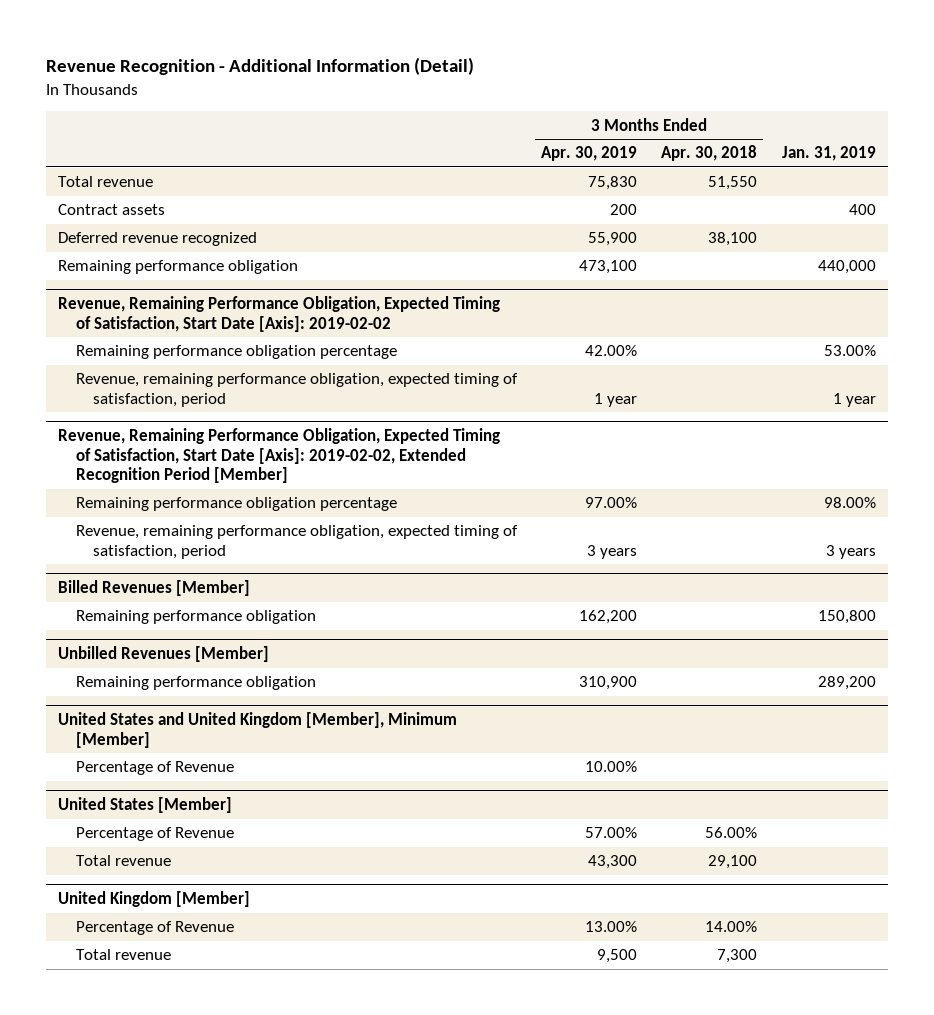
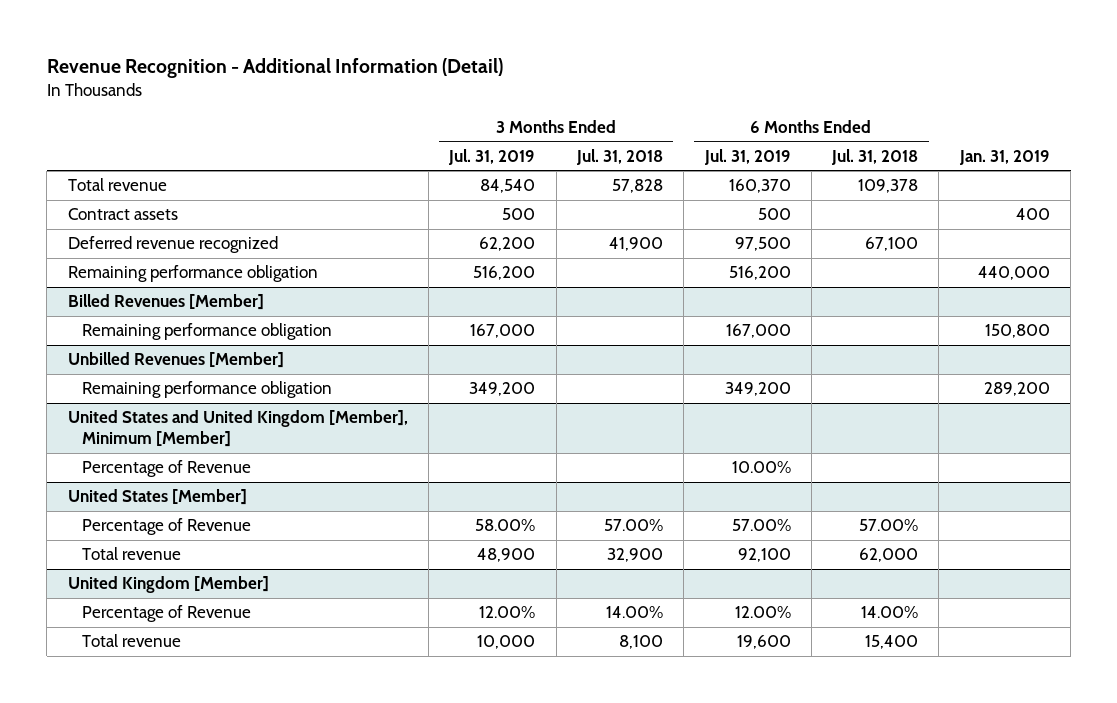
- | 3 Months Ended Apr. 30, 2019 | 3 Months Ended Apr. 30, 2018 | Jan. 31, 2019
+ | 3 Months Ended Jul. 31, 2019 | 3 Months Ended Jul. 31, 2018 | 6 Months Ended Jul. 31, 2019 | 6 Months Ended Jul. 31, 2018 | Jan. 31, 2019
- Revenue, Remaining Performance Obligation, Expected Timing of Satisfaction, Start Date [Axis]: 2019-02-02
- Remaining performance obligation percentage | 42.00% | | 53.00%
- Revenue, remaining performance obligation, expected timing of satisfaction, period | 1 year | | 1 year
- Revenue, Remaining Performance Obligation, Expected Timing of Satisfaction, Start Date [Axis]: 2019-02-02, Extended Recognition Period [Member]
- Remaining performance obligation percentage | 97.00% | | 98.00%
- Revenue, remaining performance obligation, expected timing of satisfaction, period | 3 years | | 3 years

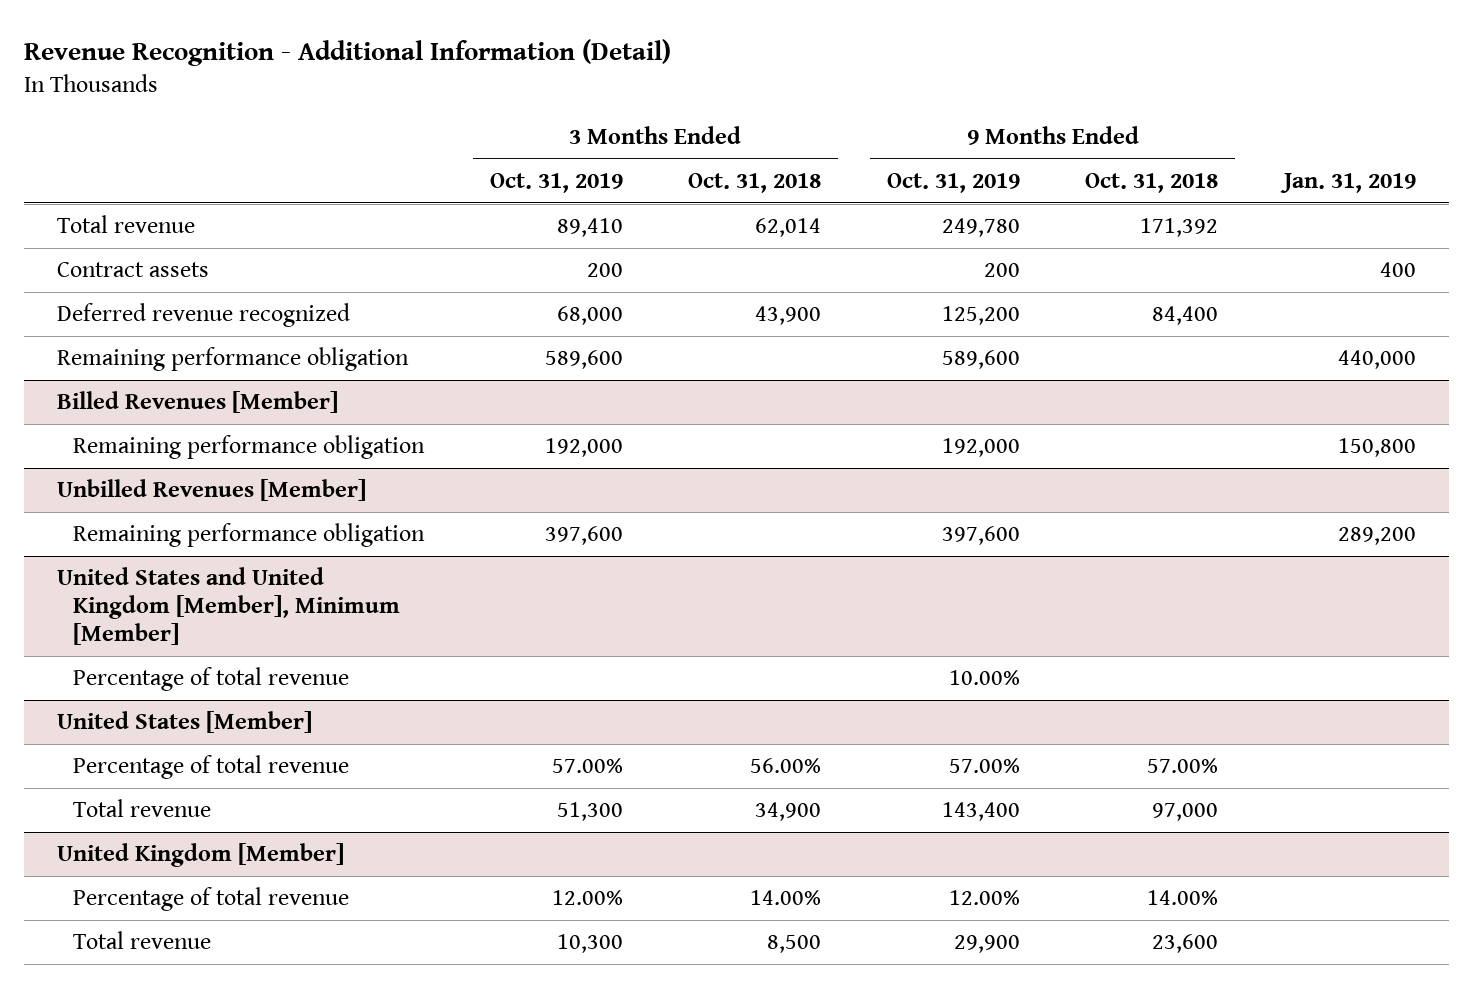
- | 3 Months Ended Jul. 31, 2019 | 3 Months Ended Jul. 31, 2018 | 6 Months Ended Jul. 31, 2019 | 6 Months Ended Jul. 31, 2018 | Jan. 31, 2019
+ | 3 Months Ended Oct. 31, 2019 | 3 Months Ended Oct. 31, 2018 | 9 Months Ended Oct. 31, 2019 | 9 Months Ended Oct. 31, 2018 | Jan. 31, 2019
@ United States and United Kingdom [Member], Minimum [Member]
- Percentage of Revenue | | | 10.00% | |
+ Percentage of total revenue | | | 10.00% | |
@ United States [Member]
- Percentage of Revenue | 58.00% | 57.00% | 57.00% | 57.00% |
+ Percentage of total revenue | 57.00% | 56.00% | 57.00% | 57.00% |
@ United Kingdom [Member]
- Percentage of Revenue | 12.00% | 14.00% | 12.00% | 14.00% |
+ Percentage of total revenue | 12.00% | 14.00% | 12.00% | 14.00% |

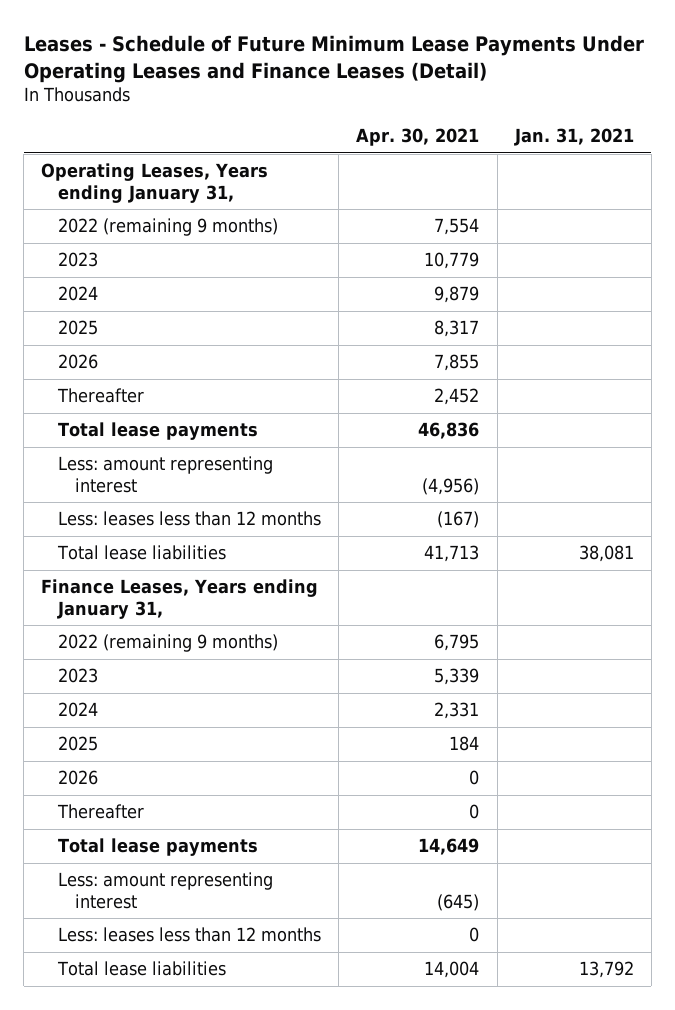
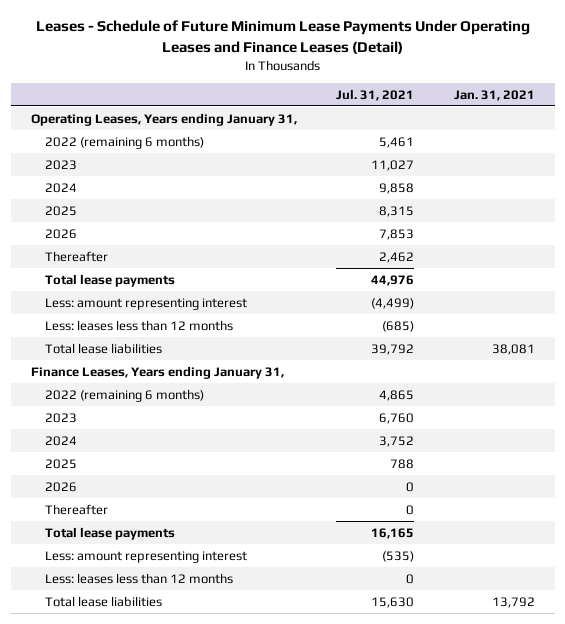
- | Apr. 30, 2021 | Jan. 31, 2021
+ | Jul. 31, 2021 | Jan. 31, 2021
- 2022 (remaining 9 months) | 7,554 |
+ 2022 (remaining 6 months) | 5,461 |
- 2022 (remaining 9 months) | 6,795 |
+ 2022 (remaining 6 months) | 4,865 |

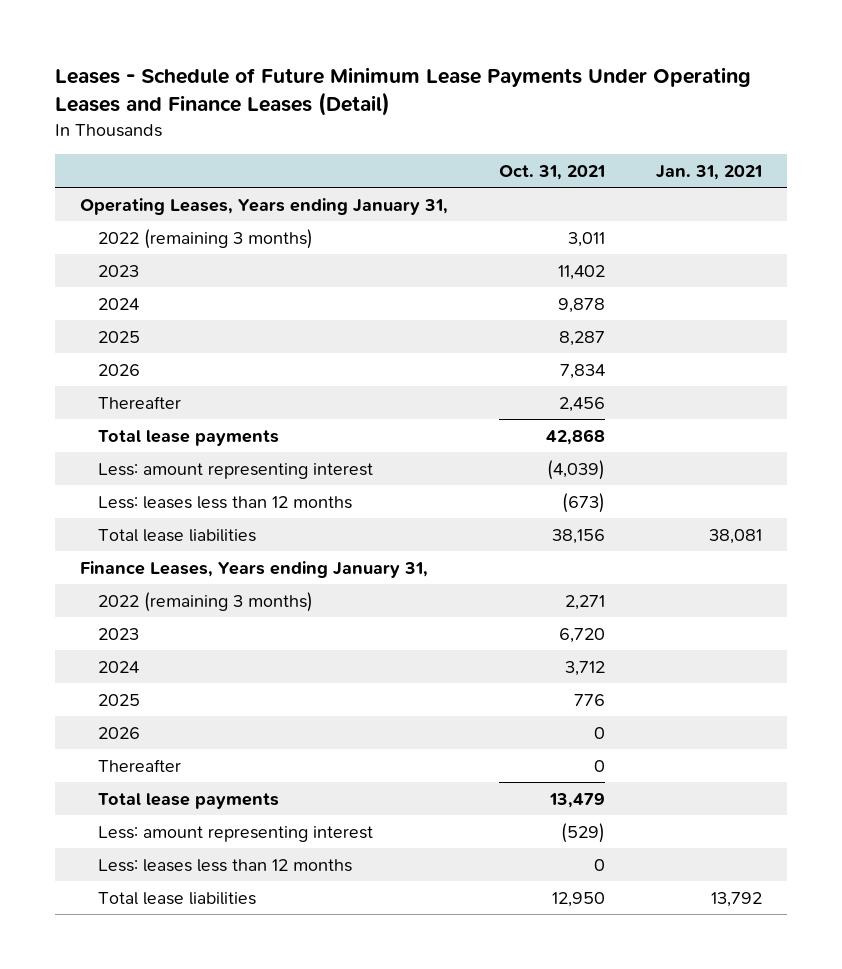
- | Jul. 31, 2021 | Jan. 31, 2021
+ | Oct. 31, 2021 | Jan. 31, 2021
- 2022 (remaining 6 months) | 5,461 |
+ 2022 (remaining 3 months) | 3,011 |
- 2022 (remaining 6 months) | 4,865 |
+ 2022 (remaining 3 months) | 2,271 |

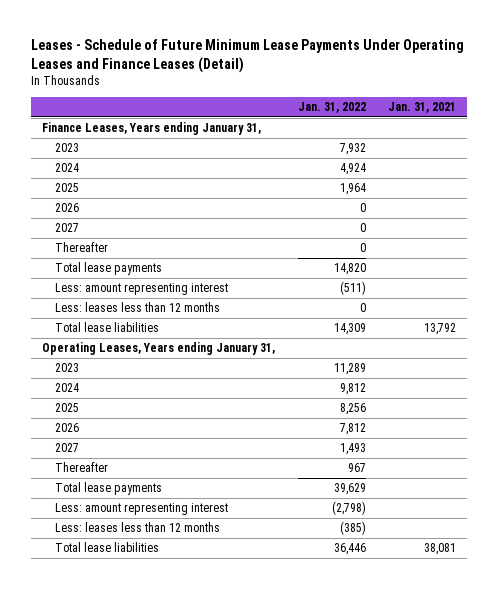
- | Oct. 31, 2021 | Jan. 31, 2021
+ | Jan. 31, 2022 | Jan. 31, 2021
- 2022 (remaining 3 months) | 3,011 |
moved up: Finance Leases, Years ending January 31,
+ 2027 | 0 |
- 2022 (remaining 3 months) | 2,271 |
moved up: Total lease liabilities | 14,309 | 13,792
moved down: Operating Leases, Years ending January 31,
+ 2027 | 1,493 |
moved down: Total lease liabilities | 36,446 | 38,081

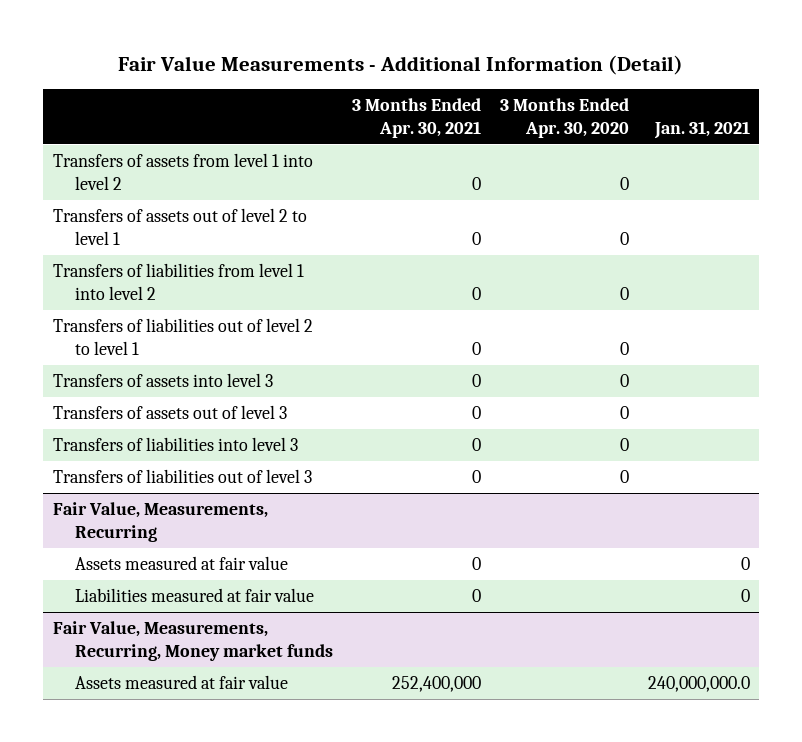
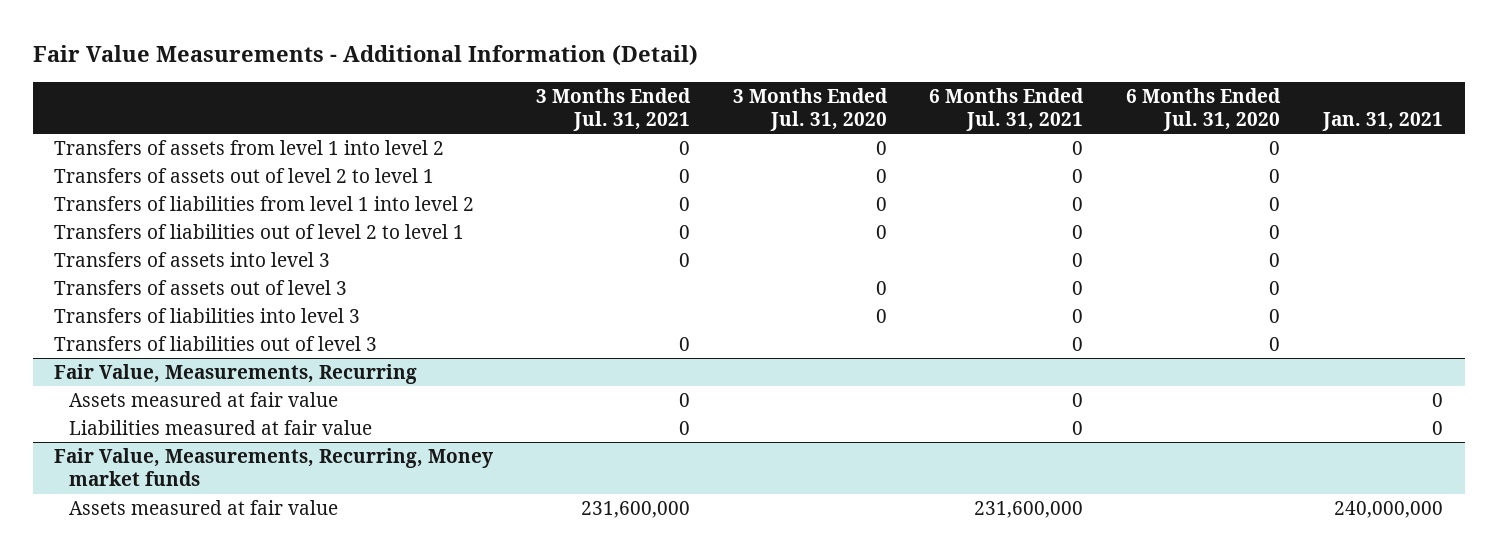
- | 3 Months Ended Apr. 30, 2021 | 3 Months Ended Apr. 30, 2020 | Jan. 31, 2021
+ | 3 Months Ended Jul. 31, 2021 | 3 Months Ended Jul. 31, 2020 | 6 Months Ended Jul. 31, 2021 | 6 Months Ended Jul. 31, 2020 | Jan. 31, 2021
@ Fair Value, Measurements, Recurring, Money market funds
- Assets measured at fair value | 252,400,000 | | 240,000,000.0
+ Assets measured at fair value | 231,600,000 | | 231,600,000 | | 240,000,000

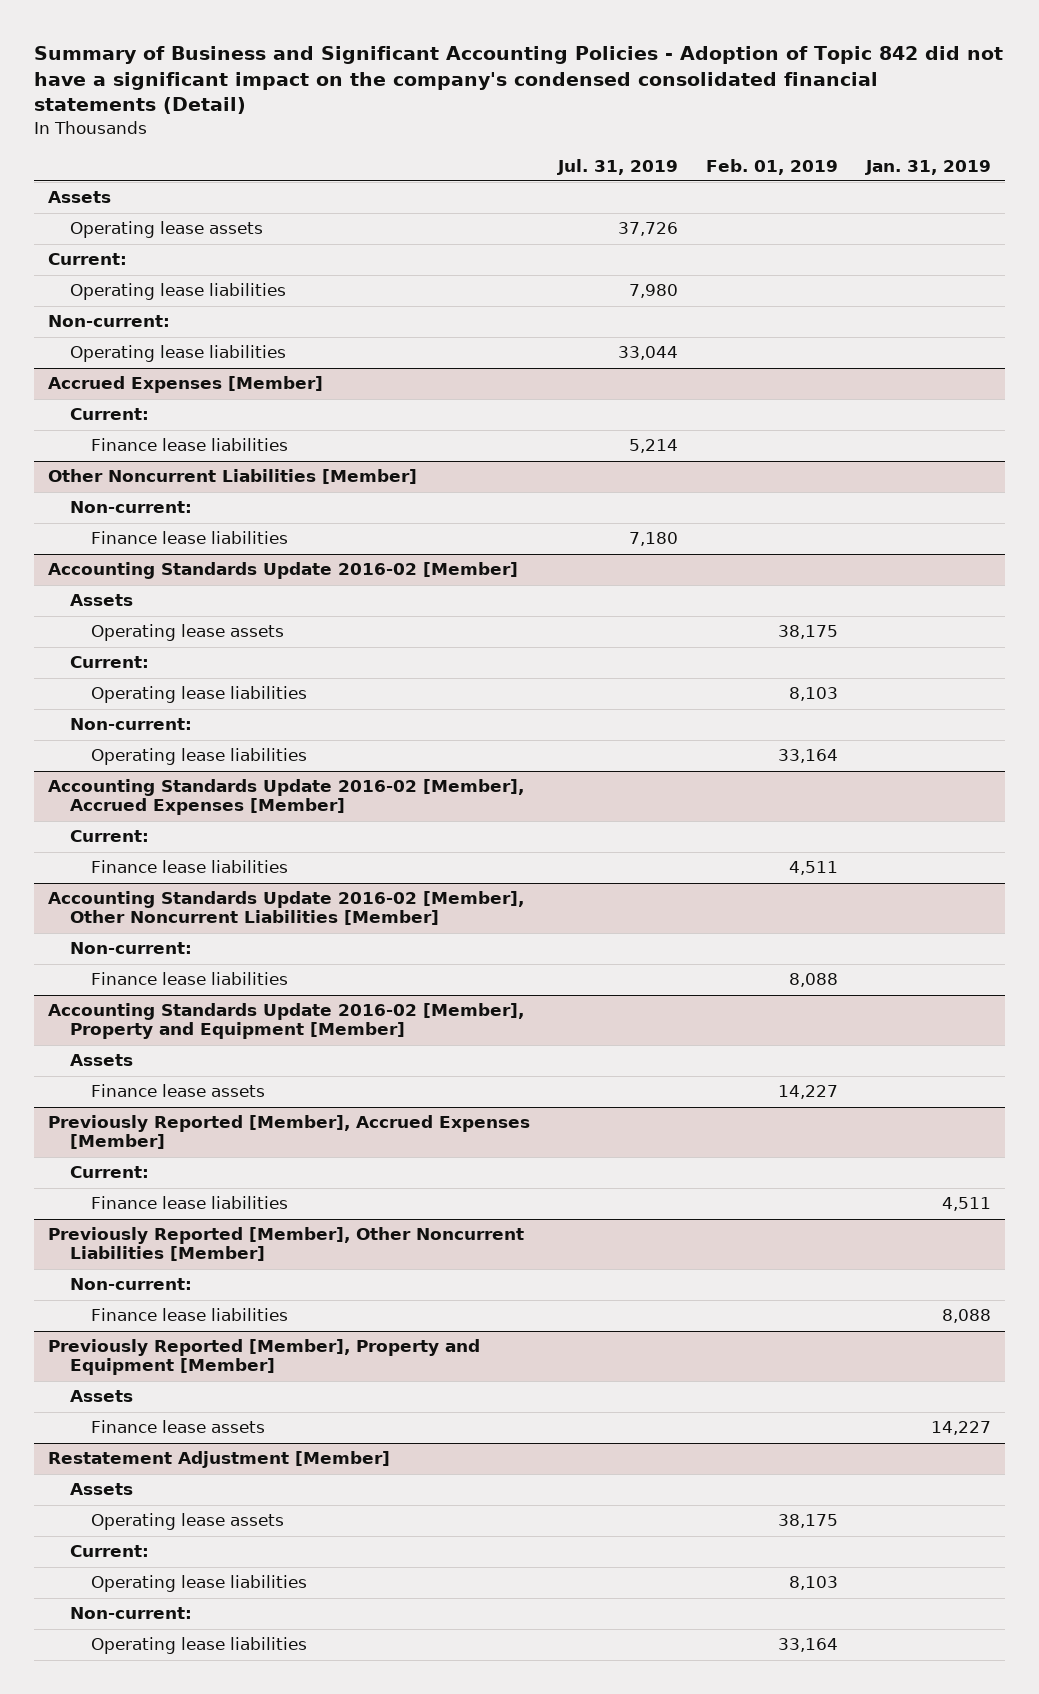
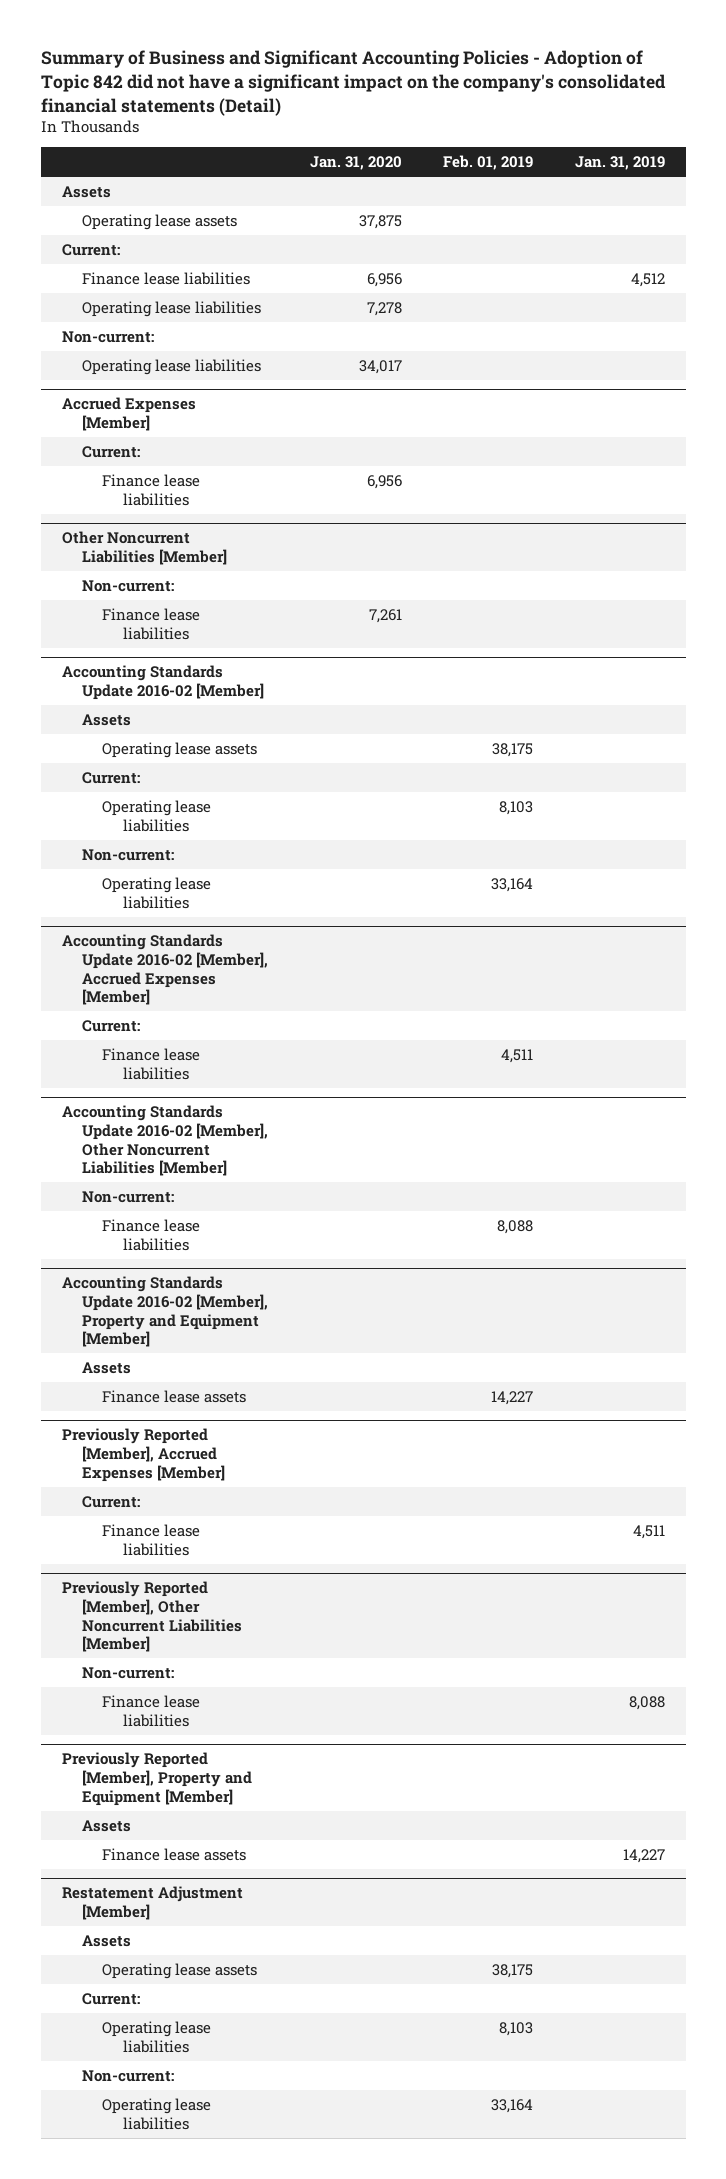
- Summary of Business and Significant Accounting Policies - Adoption of Topic 842 did not have a significant impact on the company's condensed consolidated financial statements (Detail)
+ Summary of Business and Significant Accounting Policies - Adoption of Topic 842 did not have a significant impact on the company's consolidated financial statements (Detail)
- | Jul. 31, 2019 | Feb. 01, 2019 | Jan. 31, 2019
+ | Jan. 31, 2020 | Feb. 01, 2019 | Jan. 31, 2019
+ Finance lease liabilities | 6,956 | | 4,512

